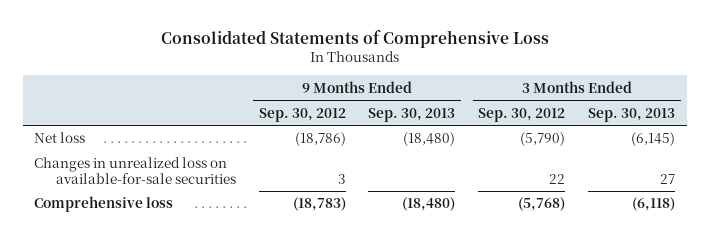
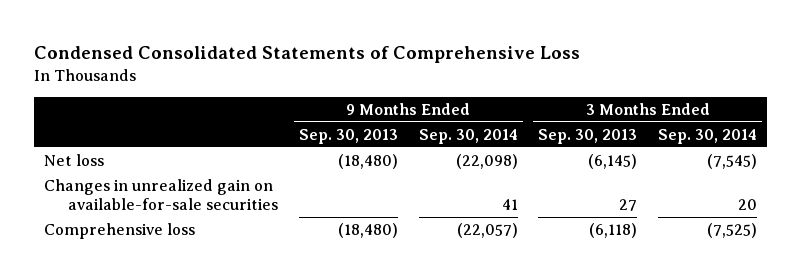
- Consolidated Statements of Comprehensive Loss
+ Condensed Consolidated Statements of Comprehensive Loss
- | 9 Months Ended Sep. 30, 2012 | 9 Months Ended Sep. 30, 2013 | 3 Months Ended Sep. 30, 2012 | 3 Months Ended Sep. 30, 2013
+ | 9 Months Ended Sep. 30, 2013 | 9 Months Ended Sep. 30, 2014 | 3 Months Ended Sep. 30, 2013 | 3 Months Ended Sep. 30, 2014
- Changes in unrealized loss on available-for-sale securities | 3 | | 22 | 27
+ Changes in unrealized gain on available-for-sale securities | | 41 | 27 | 20

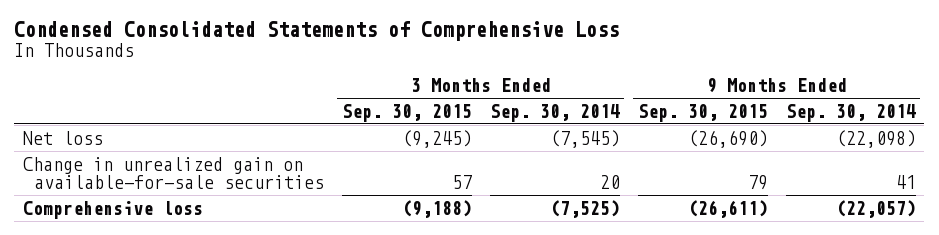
- | 9 Months Ended Sep. 30, 2013 | 9 Months Ended Sep. 30, 2014 | 3 Months Ended Sep. 30, 2013 | 3 Months Ended Sep. 30, 2014
+ | 3 Months Ended Sep. 30, 2015 | 3 Months Ended Sep. 30, 2014 | 9 Months Ended Sep. 30, 2015 | 9 Months Ended Sep. 30, 2014
- Changes in unrealized gain on available-for-sale securities | | 41 | 27 | 20
+ Change in unrealized gain on available-for-sale securities | 57 | 20 | 79 | 41

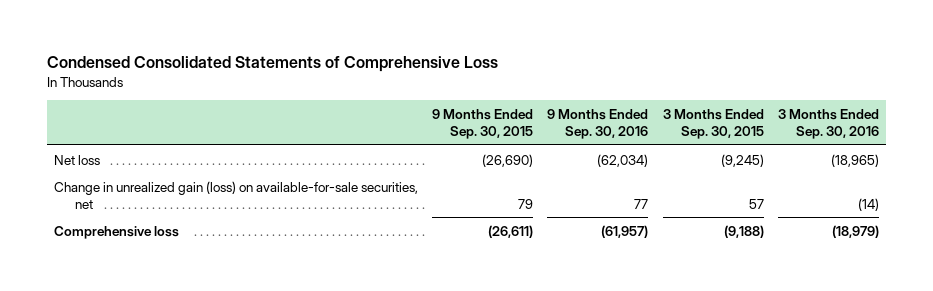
- | 3 Months Ended Sep. 30, 2015 | 3 Months Ended Sep. 30, 2014 | 9 Months Ended Sep. 30, 2015 | 9 Months Ended Sep. 30, 2014
+ | 9 Months Ended Sep. 30, 2015 | 9 Months Ended Sep. 30, 2016 | 3 Months Ended Sep. 30, 2015 | 3 Months Ended Sep. 30, 2016
- Change in unrealized gain on available-for-sale securities | 57 | 20 | 79 | 41
+ Change in unrealized gain (loss) on available-for-sale securities, net | 79 | 77 | 57 | (14)

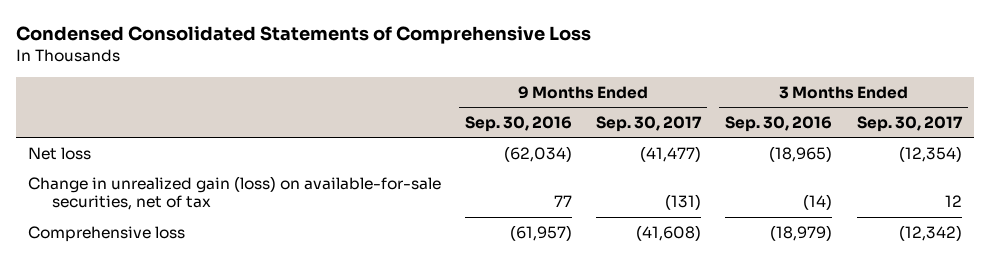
- | 9 Months Ended Sep. 30, 2015 | 9 Months Ended Sep. 30, 2016 | 3 Months Ended Sep. 30, 2015 | 3 Months Ended Sep. 30, 2016
+ | 9 Months Ended Sep. 30, 2016 | 9 Months Ended Sep. 30, 2017 | 3 Months Ended Sep. 30, 2016 | 3 Months Ended Sep. 30, 2017
- Change in unrealized gain (loss) on available-for-sale securities, net | 79 | 77 | 57 | (14)
+ Change in unrealized gain (loss) on available-for-sale securities, net of tax | 77 | (131) | (14) | 12

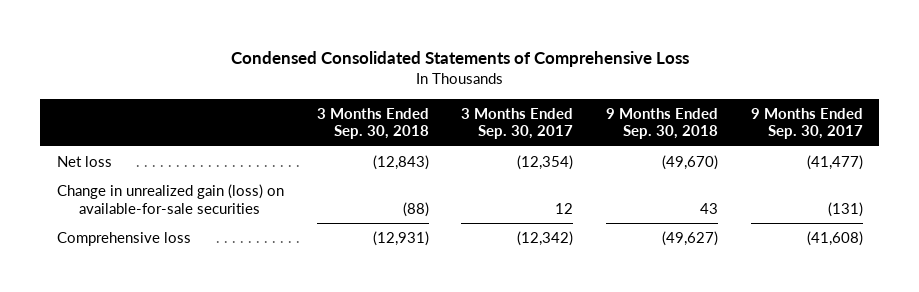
- | 9 Months Ended Sep. 30, 2016 | 9 Months Ended Sep. 30, 2017 | 3 Months Ended Sep. 30, 2016 | 3 Months Ended Sep. 30, 2017
+ | 3 Months Ended Sep. 30, 2018 | 3 Months Ended Sep. 30, 2017 | 9 Months Ended Sep. 30, 2018 | 9 Months Ended Sep. 30, 2017
- Change in unrealized gain (loss) on available-for-sale securities, net of tax | 77 | (131) | (14) | 12
+ Change in unrealized gain (loss) on available-for-sale securities | (88) | 12 | 43 | (131)

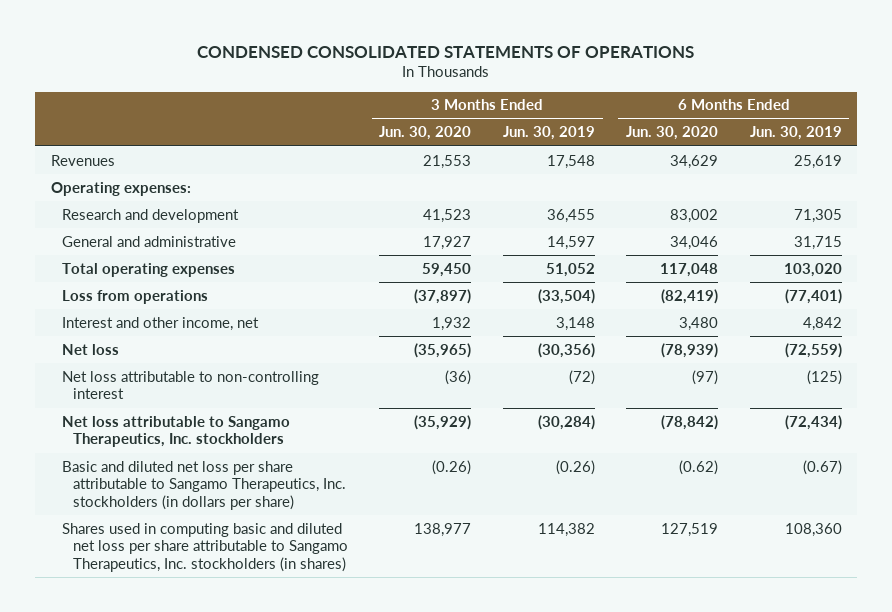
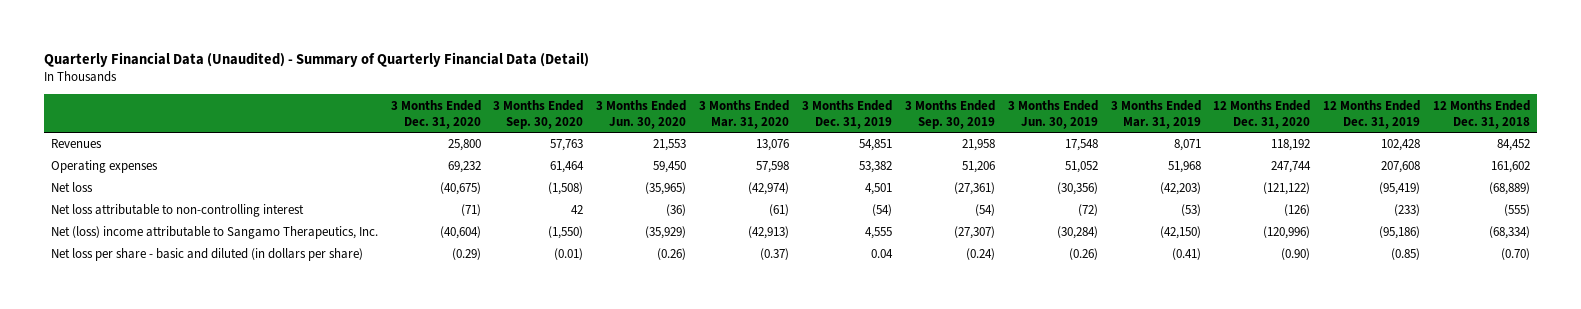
- CONDENSED CONSOLIDATED STATEMENTS OF OPERATIONS
+ Quarterly Financial Data (Unaudited) - Summary of Quarterly Financial Data (Detail)
- | 3 Months Ended Jun. 30, 2020 | 3 Months Ended Jun. 30, 2019 | 6 Months Ended Jun. 30, 2020 | 6 Months Ended Jun. 30, 2019
+ | 3 Months Ended Dec. 31, 2020 | 3 Months Ended Sep. 30, 2020 | 3 Months Ended Jun. 30, 2020 | 3 Months Ended Mar. 31, 2020 | 3 Months Ended Dec. 31, 2019 | 3 Months Ended Sep. 30, 2019 | 3 Months Ended Jun. 30, 2019 | 3 Months Ended Mar. 31, 2019 | 12 Months Ended Dec. 31, 2020 | 12 Months Ended Dec. 31, 2019 | 12 Months Ended Dec. 31, 2018
- Operating expenses:
- Research and development | 41,523 | 36,455 | 83,002 | 71,305
- General and administrative | 17,927 | 14,597 | 34,046 | 31,715
- Total operating expenses | 59,450 | 51,052 | 117,048 | 103,020
- Loss from operations | (37,897) | (33,504) | (82,419) | (77,401)
- Interest and other income, net | 1,932 | 3,148 | 3,480 | 4,842
+ Operating expenses | 69,232 | 61,464 | 59,450 | 57,598 | 53,382 | 51,206 | 51,052 | 51,968 | 247,744 | 207,608 | 161,602
- Net loss attributable to Sangamo Therapeutics, Inc. stockholders | (35,929) | (30,284) | (78,842) | (72,434)
- Basic and diluted net loss per share attributable to Sangamo Therapeutics, Inc. stockholders (in dollars per share) | (0.26) | (0.26) | (0.62) | (0.67)
- Shares used in computing basic and diluted net loss per share attributable to Sangamo Therapeutics, Inc. stockholders (in shares) | 138,977 | 114,382 | 127,519 | 108,360
+ Net (loss) income attributable to Sangamo Therapeutics, Inc. | (40,604) | (1,550) | (35,929) | (42,913) | 4,555 | (27,307) | (30,284) | (42,150) | (120,996) | (95,186) | (68,334)
+ Net loss per share - basic and diluted (in dollars per share) | (0.29) | (0.01) | (0.26) | (0.37) | 0.04 | (0.24) | (0.26) | (0.41) | (0.90) | (0.85) | (0.70)

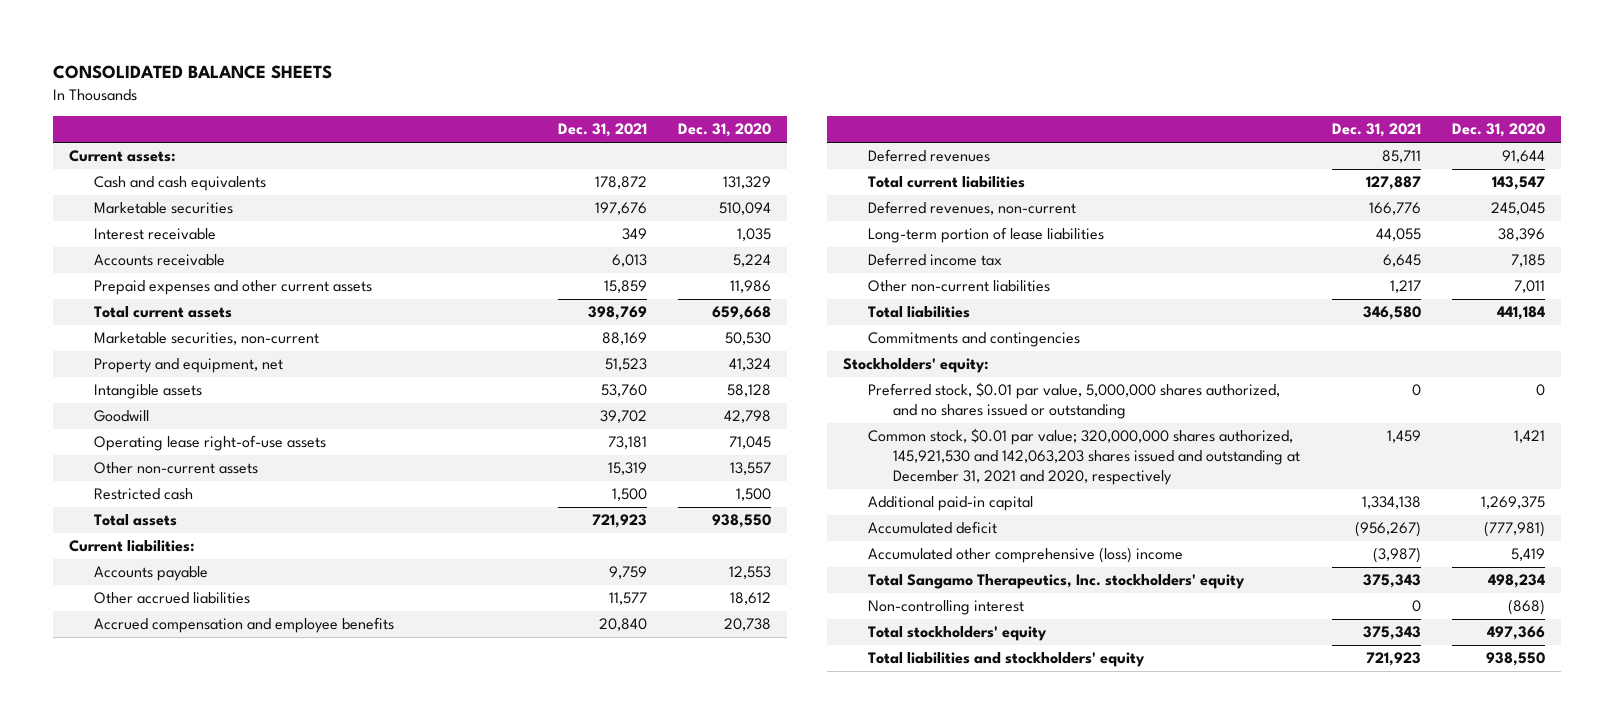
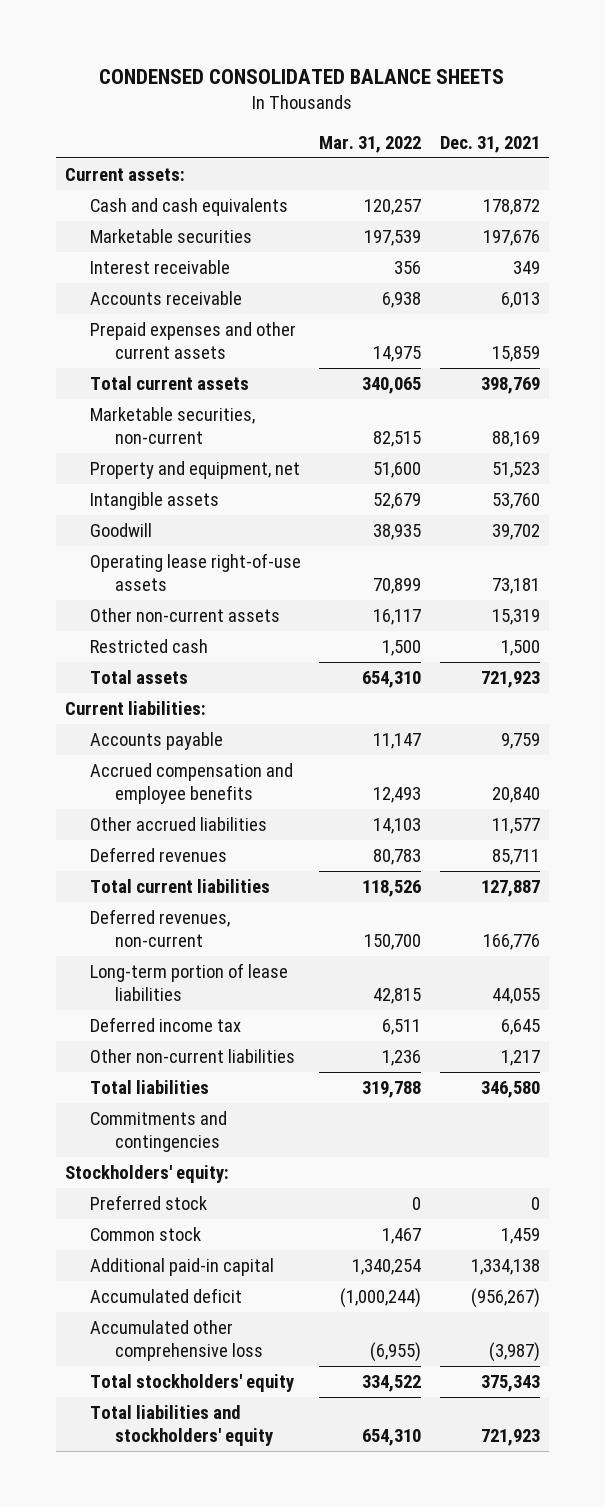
- CONSOLIDATED BALANCE SHEETS
+ CONDENSED CONSOLIDATED BALANCE SHEETS
- | Dec. 31, 2021 | Dec. 31, 2020
+ | Mar. 31, 2022 | Dec. 31, 2021
moved down: Other accrued liabilities | 14,103 | 11,577
- Preferred stock, $0.01 par value, 5,000,000 shares authorized, and no shares issued or outstanding | 0 | 0
- Common stock, $0.01 par value; 320,000,000 shares authorized, 145,921,530 and 142,063,203 shares issued and outstanding at December 31, 2021 and 2020, respectively | 1,459 | 1,421
+ Preferred stock | 0 | 0
+ Common stock | 1,467 | 1,459
- Accumulated other comprehensive (loss) income | (3,987) | 5,419
- Total Sangamo Therapeutics, Inc. stockholders' equity | 375,343 | 498,234
- Non-controlling interest | 0 | (868)
+ Accumulated other comprehensive loss | (6,955) | (3,987)

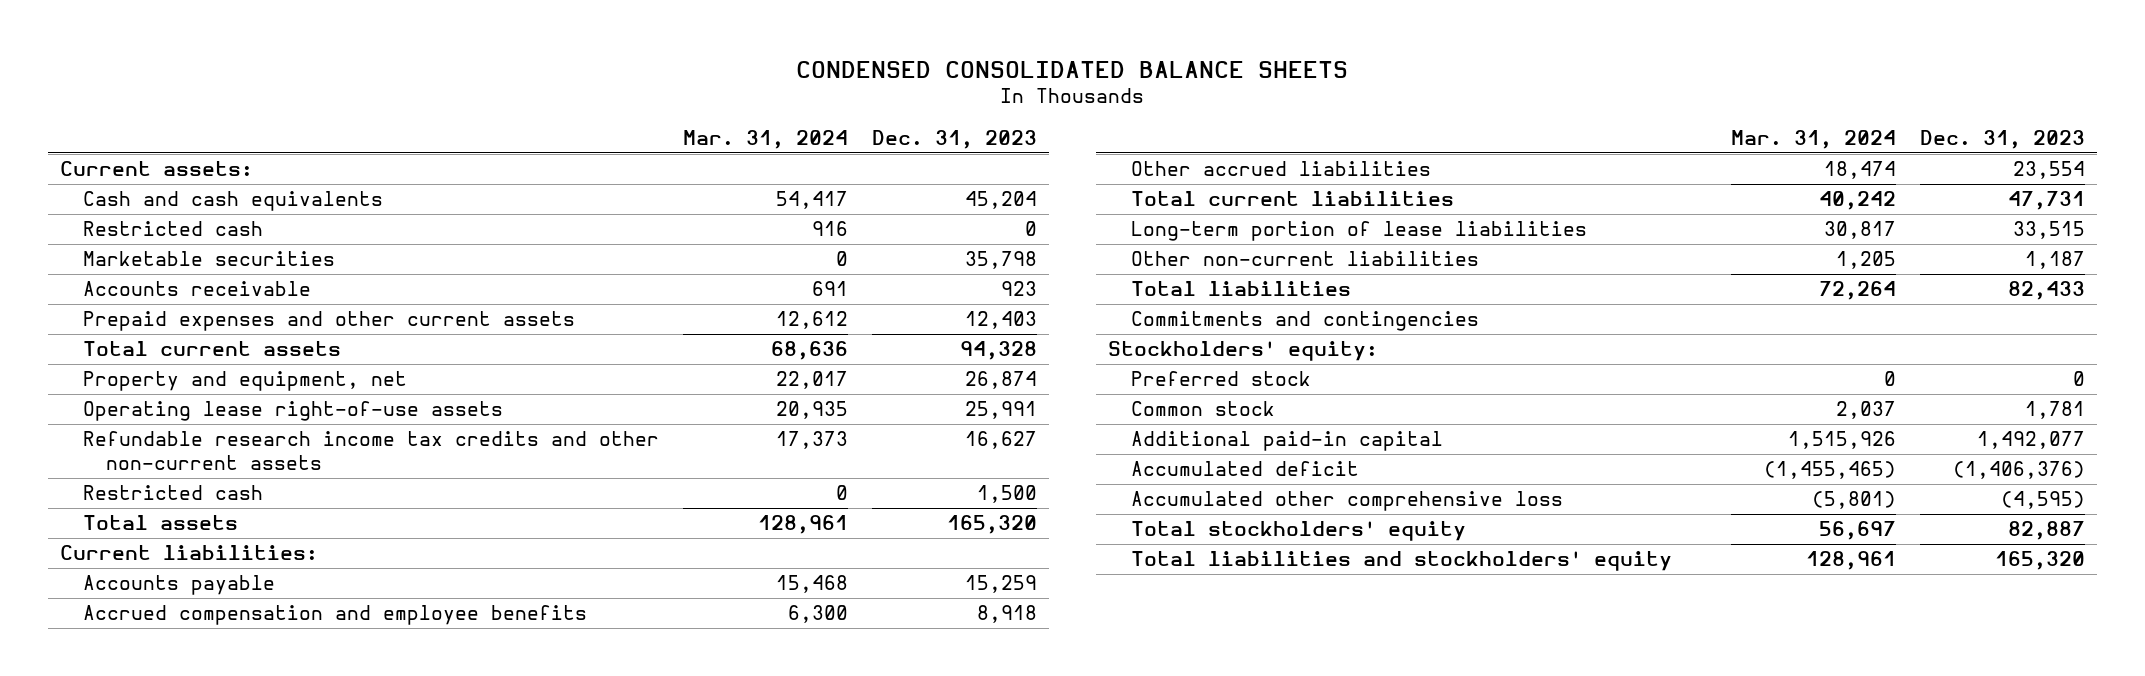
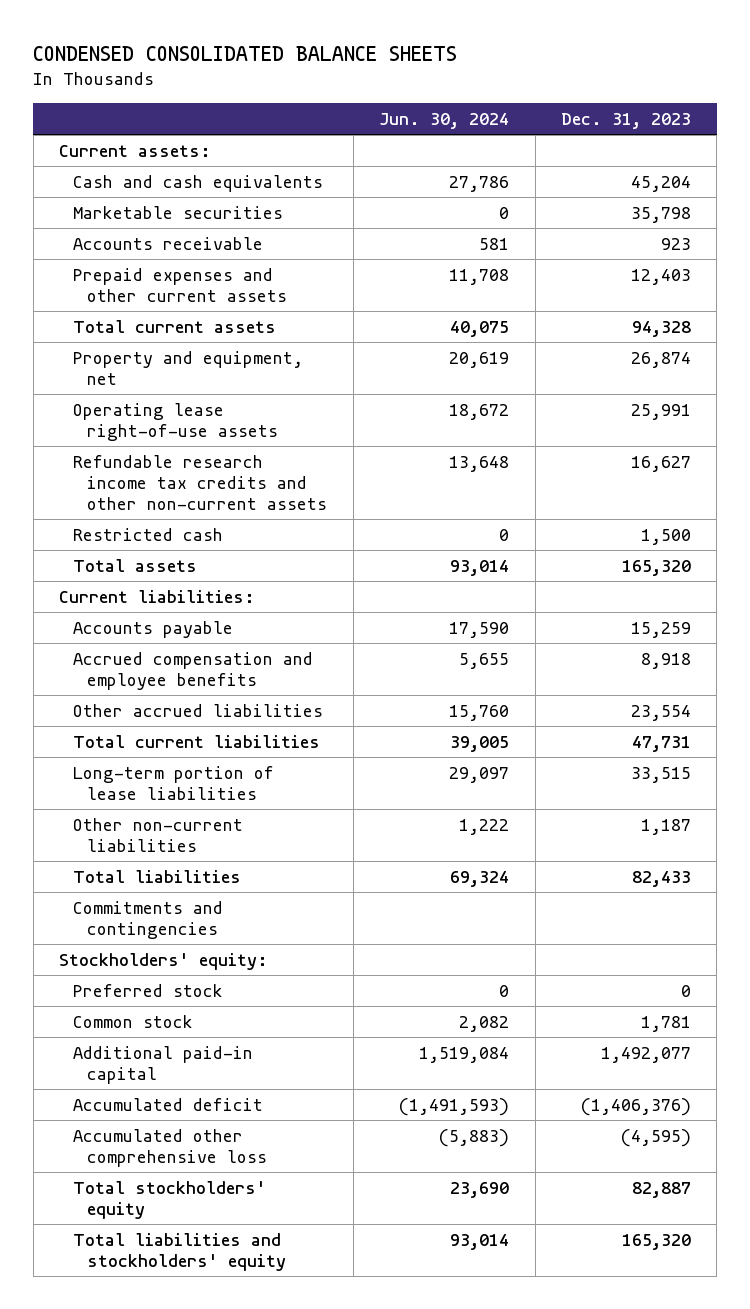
- | Mar. 31, 2024 | Dec. 31, 2023
+ | Jun. 30, 2024 | Dec. 31, 2023
- Restricted cash | 916 | 0

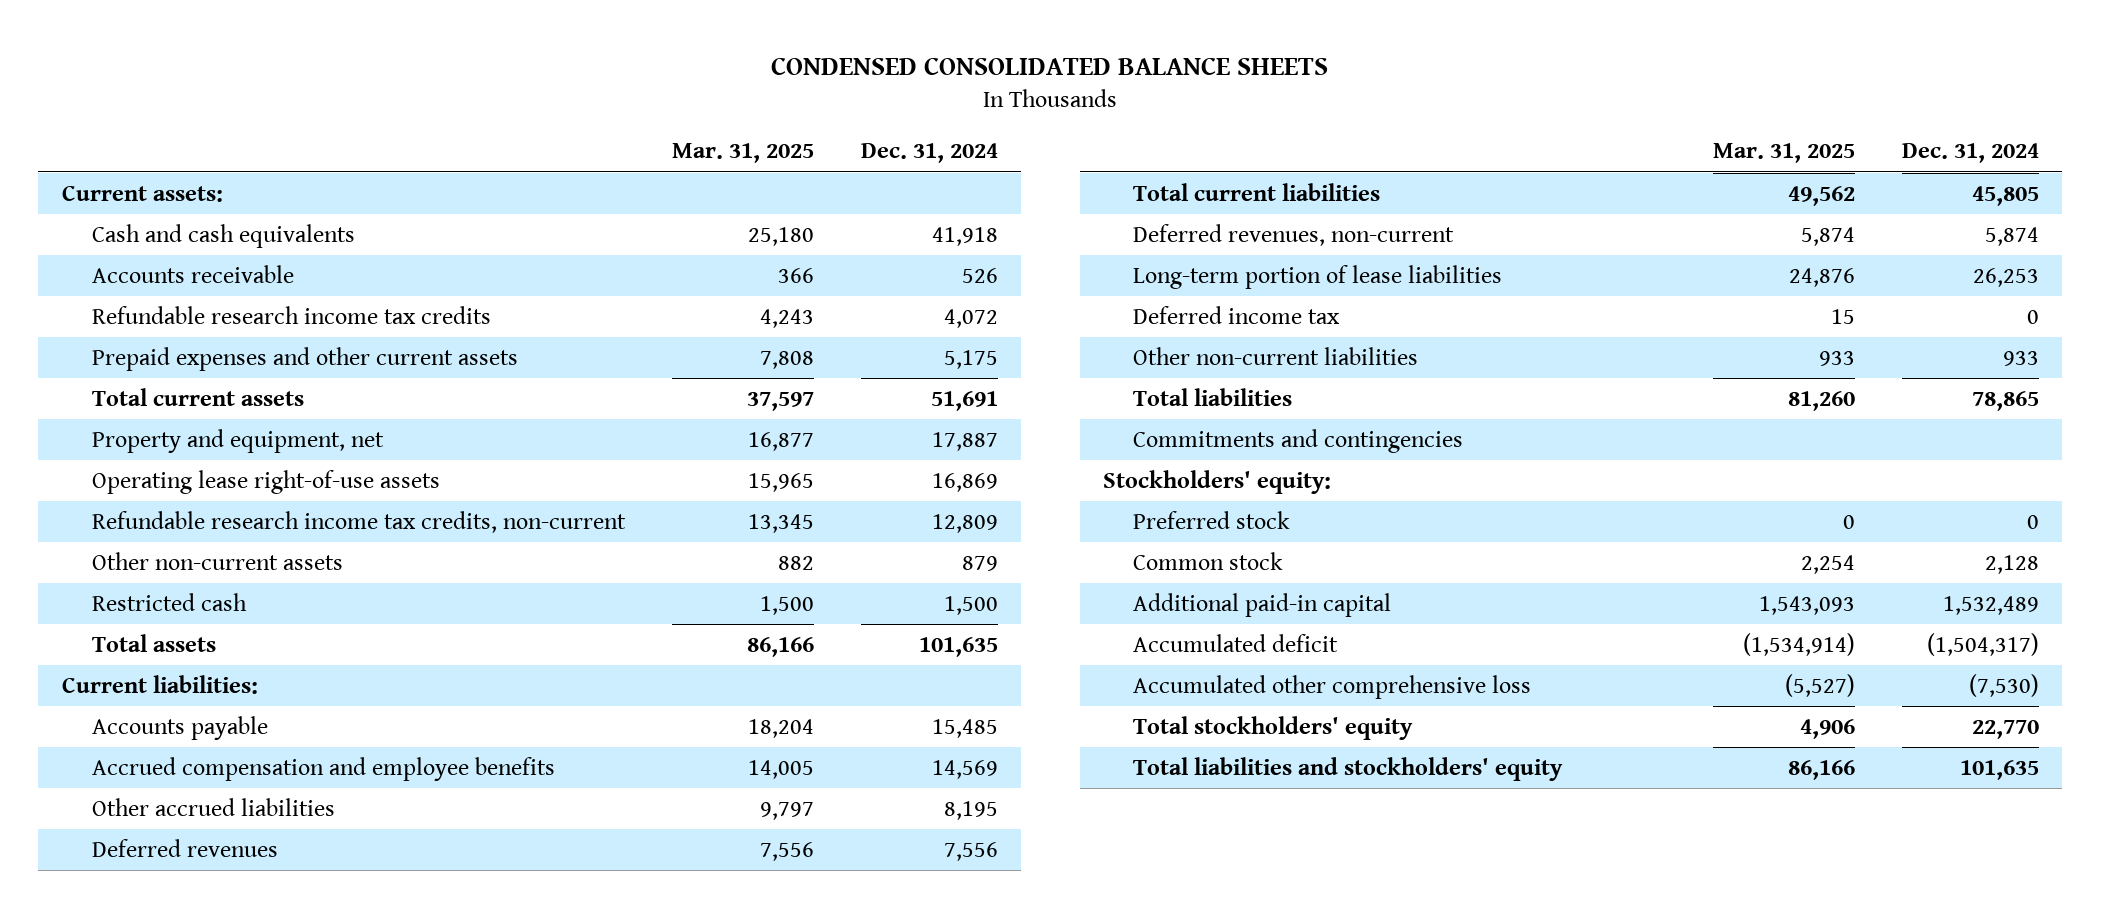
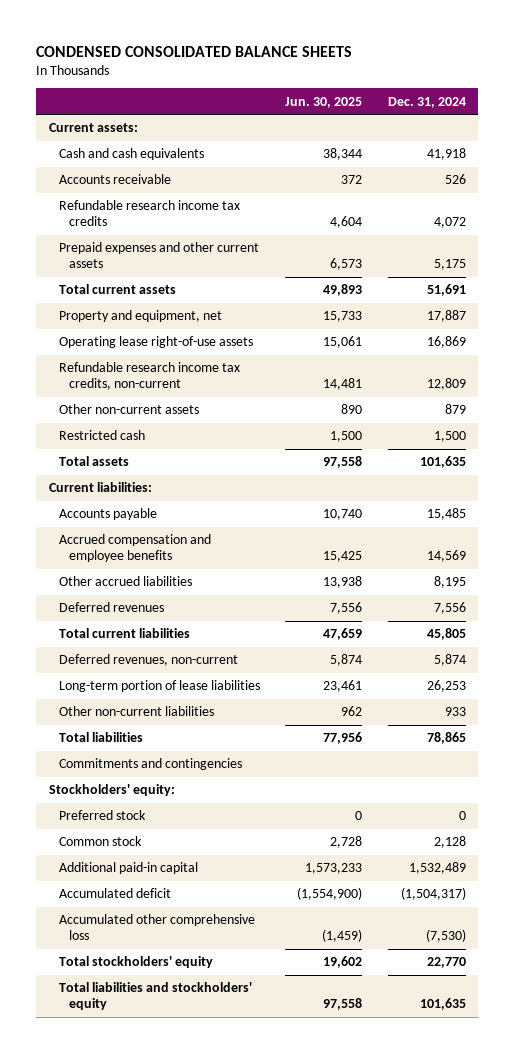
- | Mar. 31, 2025 | Dec. 31, 2024
+ | Jun. 30, 2025 | Dec. 31, 2024
- Deferred income tax | 15 | 0

